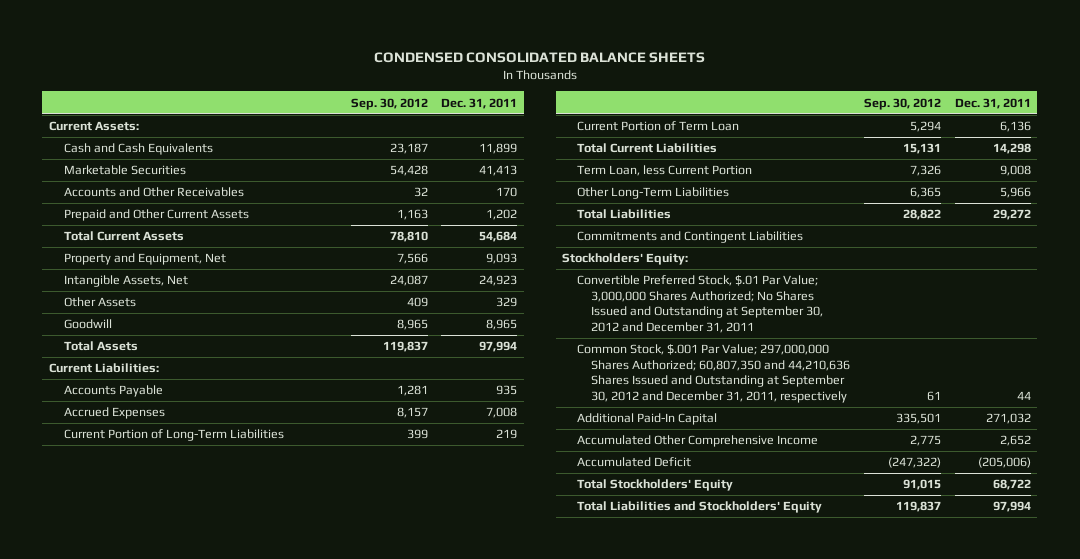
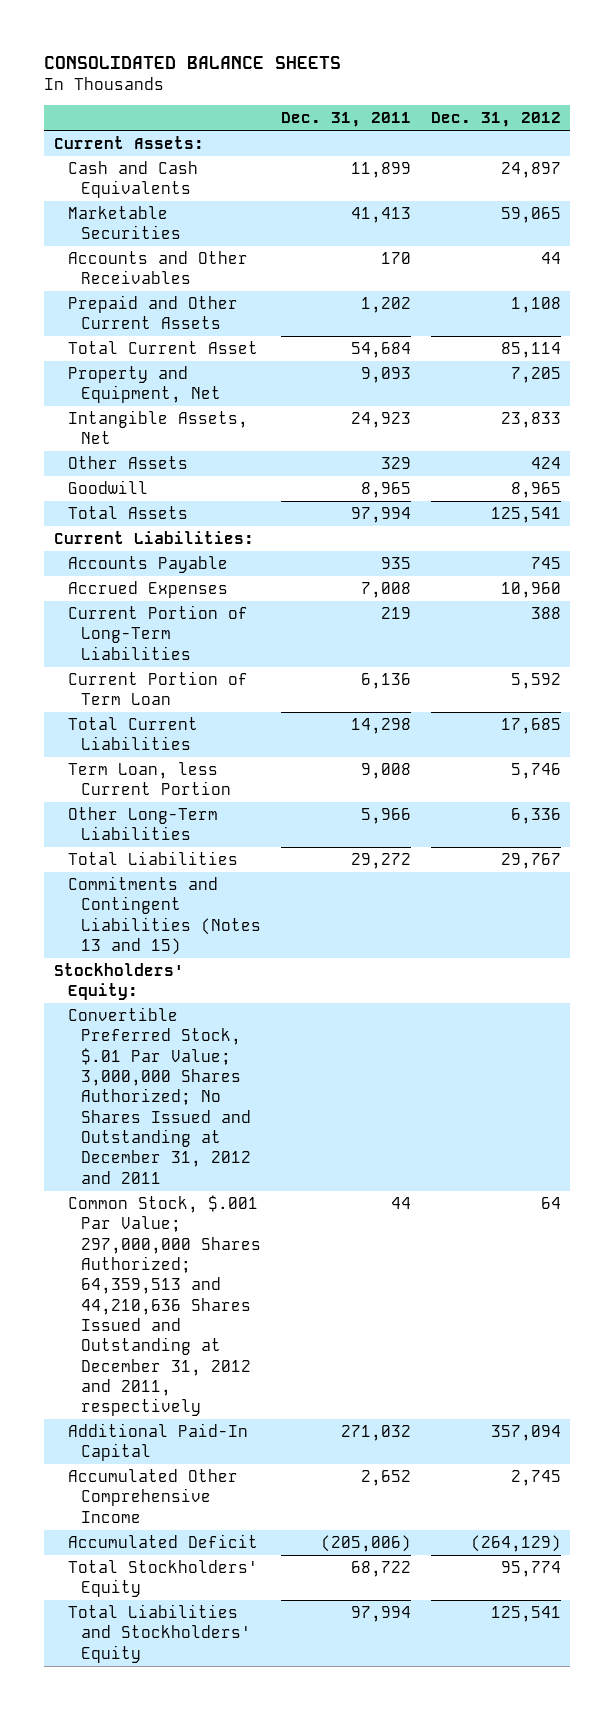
- CONDENSED CONSOLIDATED BALANCE SHEETS
+ CONSOLIDATED BALANCE SHEETS
- | Sep. 30, 2012 | Dec. 31, 2011
+ | Dec. 31, 2011 | Dec. 31, 2012
- Total Current Assets | 78,810 | 54,684
+ Total Current Asset | 54,684 | 85,114
- Commitments and Contingent Liabilities
+ Commitments and Contingent Liabilities (Notes 13 and 15)
- Convertible Preferred Stock, $.01 Par Value; 3,000,000 Shares Authorized; No Shares Issued and Outstanding at September 30, 2012 and December 31, 2011
- Common Stock, $.001 Par Value; 297,000,000 Shares Authorized; 60,807,350 and 44,210,636 Shares Issued and Outstanding at September 30, 2012 and December 31, 2011, respectively | 61 | 44
+ Convertible Preferred Stock, $.01 Par Value; 3,000,000 Shares Authorized; No Shares Issued and Outstanding at December 31, 2012 and 2011
+ Common Stock, $.001 Par Value; 297,000,000 Shares Authorized; 64,359,513 and 44,210,636 Shares Issued and Outstanding at December 31, 2012 and 2011, respectively | 44 | 64

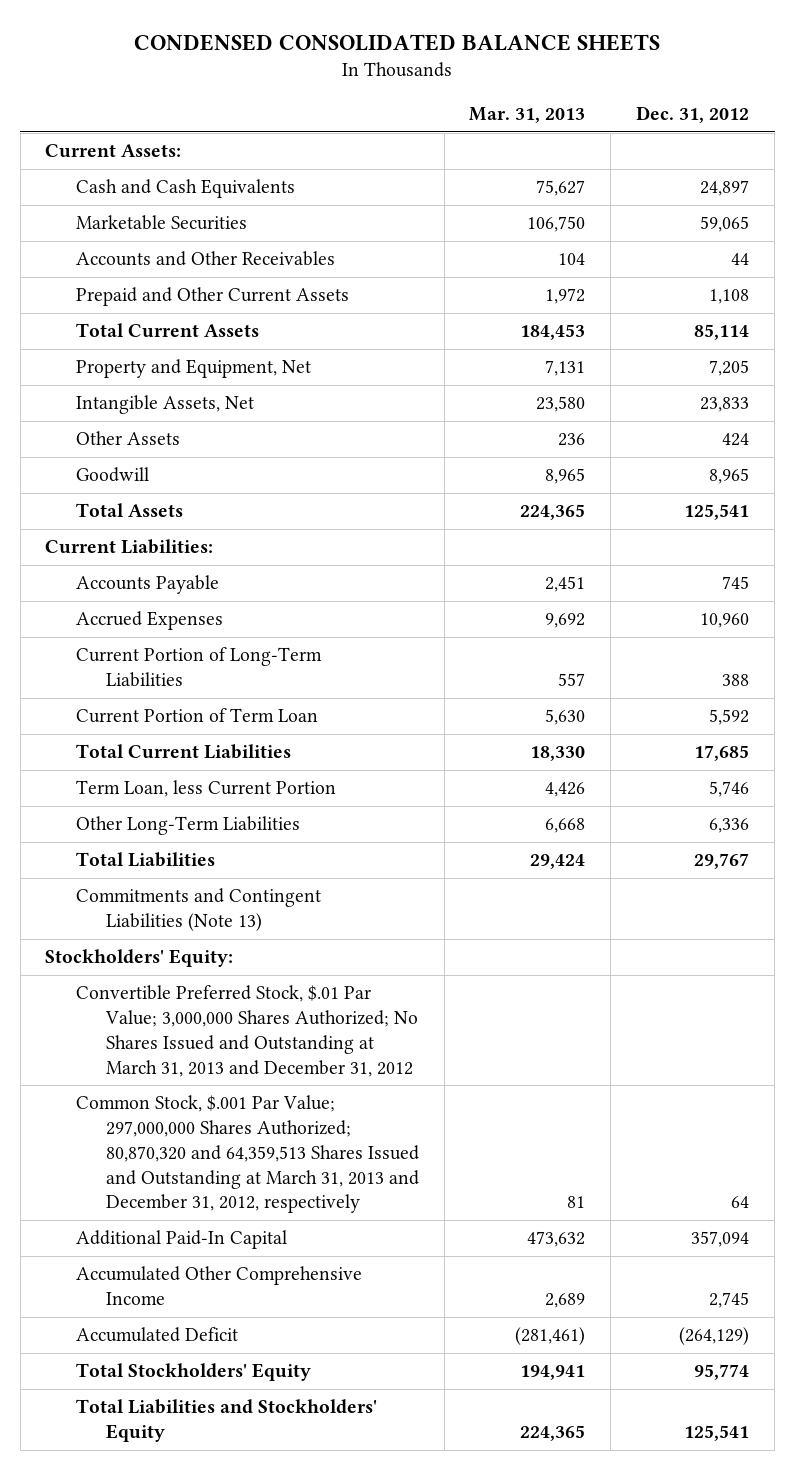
- CONSOLIDATED BALANCE SHEETS
+ CONDENSED CONSOLIDATED BALANCE SHEETS
- | Dec. 31, 2011 | Dec. 31, 2012
+ | Mar. 31, 2013 | Dec. 31, 2012
- Total Current Asset | 54,684 | 85,114
+ Total Current Assets | 184,453 | 85,114
- Commitments and Contingent Liabilities (Notes 13 and 15)
+ Commitments and Contingent Liabilities (Note 13)
- Convertible Preferred Stock, $.01 Par Value; 3,000,000 Shares Authorized; No Shares Issued and Outstanding at December 31, 2012 and 2011
- Common Stock, $.001 Par Value; 297,000,000 Shares Authorized; 64,359,513 and 44,210,636 Shares Issued and Outstanding at December 31, 2012 and 2011, respectively | 44 | 64
+ Convertible Preferred Stock, $.01 Par Value; 3,000,000 Shares Authorized; No Shares Issued and Outstanding at March 31, 2013 and December 31, 2012
+ Common Stock, $.001 Par Value; 297,000,000 Shares Authorized; 80,870,320 and 64,359,513 Shares Issued and Outstanding at March 31, 2013 and December 31, 2012, respectively | 81 | 64

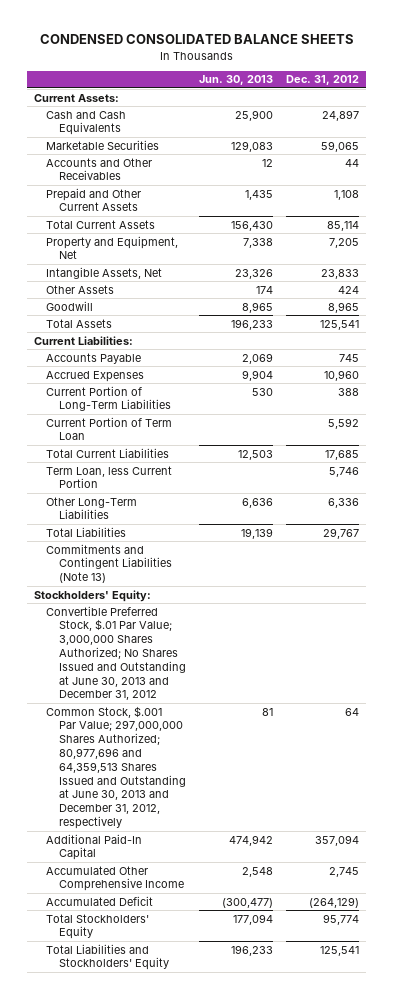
- | Mar. 31, 2013 | Dec. 31, 2012
+ | Jun. 30, 2013 | Dec. 31, 2012
- Convertible Preferred Stock, $.01 Par Value; 3,000,000 Shares Authorized; No Shares Issued and Outstanding at March 31, 2013 and December 31, 2012
- Common Stock, $.001 Par Value; 297,000,000 Shares Authorized; 80,870,320 and 64,359,513 Shares Issued and Outstanding at March 31, 2013 and December 31, 2012, respectively | 81 | 64
+ Convertible Preferred Stock, $.01 Par Value; 3,000,000 Shares Authorized; No Shares Issued and Outstanding at June 30, 2013 and December 31, 2012
+ Common Stock, $.001 Par Value; 297,000,000 Shares Authorized; 80,977,696 and 64,359,513 Shares Issued and Outstanding at June 30, 2013 and December 31, 2012, respectively | 81 | 64

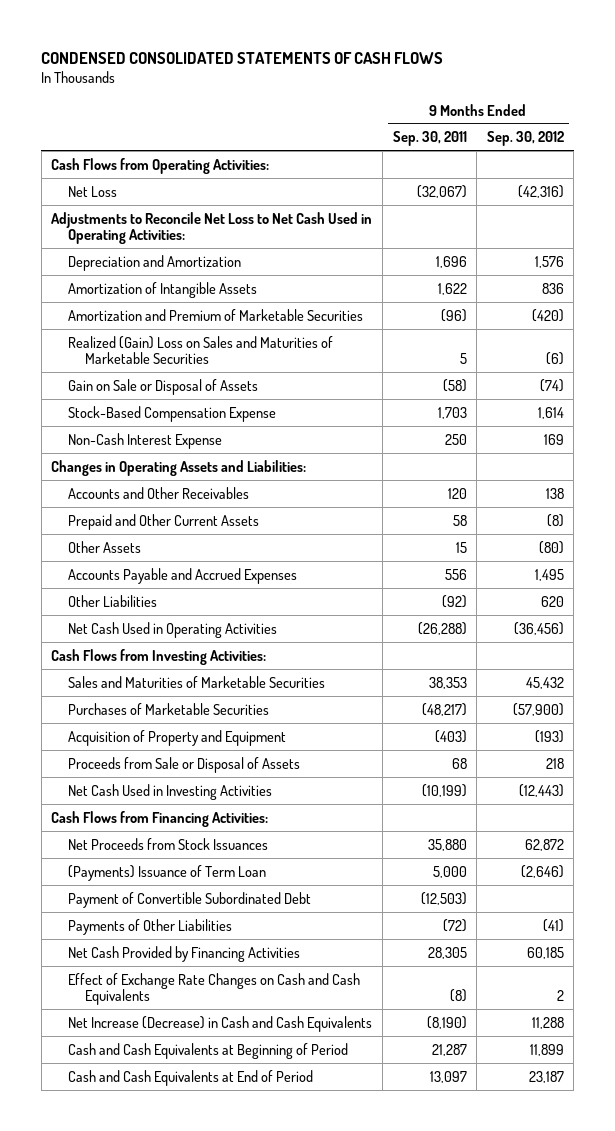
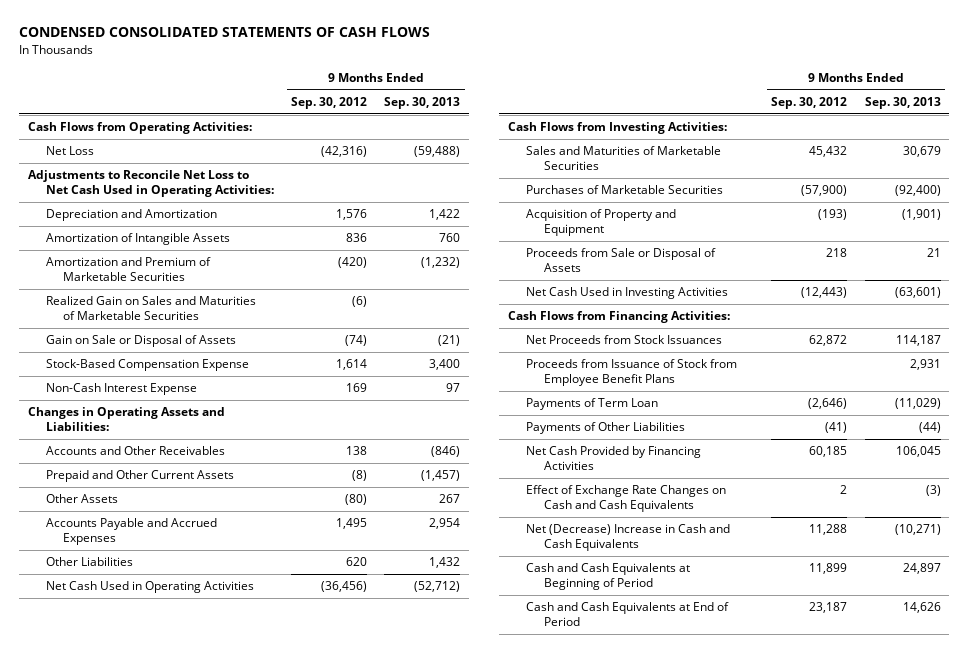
- | 9 Months Ended Sep. 30, 2011 | 9 Months Ended Sep. 30, 2012
+ | 9 Months Ended Sep. 30, 2012 | 9 Months Ended Sep. 30, 2013
- Realized (Gain) Loss on Sales and Maturities of Marketable Securities | 5 | (6)
+ Realized Gain on Sales and Maturities of Marketable Securities | (6) |
- (Payments) Issuance of Term Loan | 5,000 | (2,646)
- Payment of Convertible Subordinated Debt | (12,503) |
+ Proceeds from Issuance of Stock from Employee Benefit Plans | | 2,931
+ Payments of Term Loan | (2,646) | (11,029)
- Net Increase (Decrease) in Cash and Cash Equivalents | (8,190) | 11,288
+ Net (Decrease) Increase in Cash and Cash Equivalents | 11,288 | (10,271)

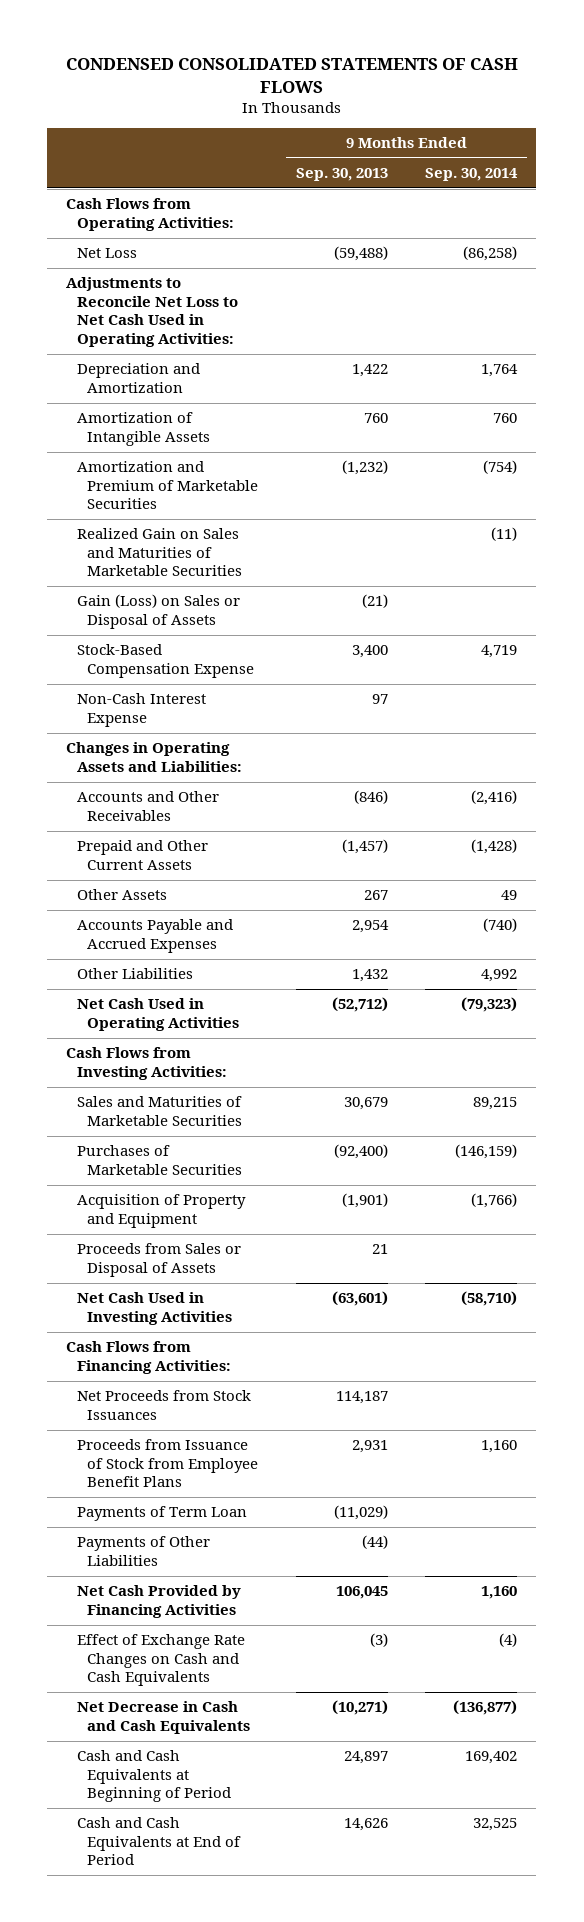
- | 9 Months Ended Sep. 30, 2012 | 9 Months Ended Sep. 30, 2013
+ | 9 Months Ended Sep. 30, 2013 | 9 Months Ended Sep. 30, 2014
- Gain on Sale or Disposal of Assets | (74) | (21)
+ Gain (Loss) on Sales or Disposal of Assets | (21) |
- Proceeds from Sale or Disposal of Assets | 218 | 21
+ Proceeds from Sales or Disposal of Assets | 21 |
- Net (Decrease) Increase in Cash and Cash Equivalents | 11,288 | (10,271)
+ Net Decrease in Cash and Cash Equivalents | (10,271) | (136,877)

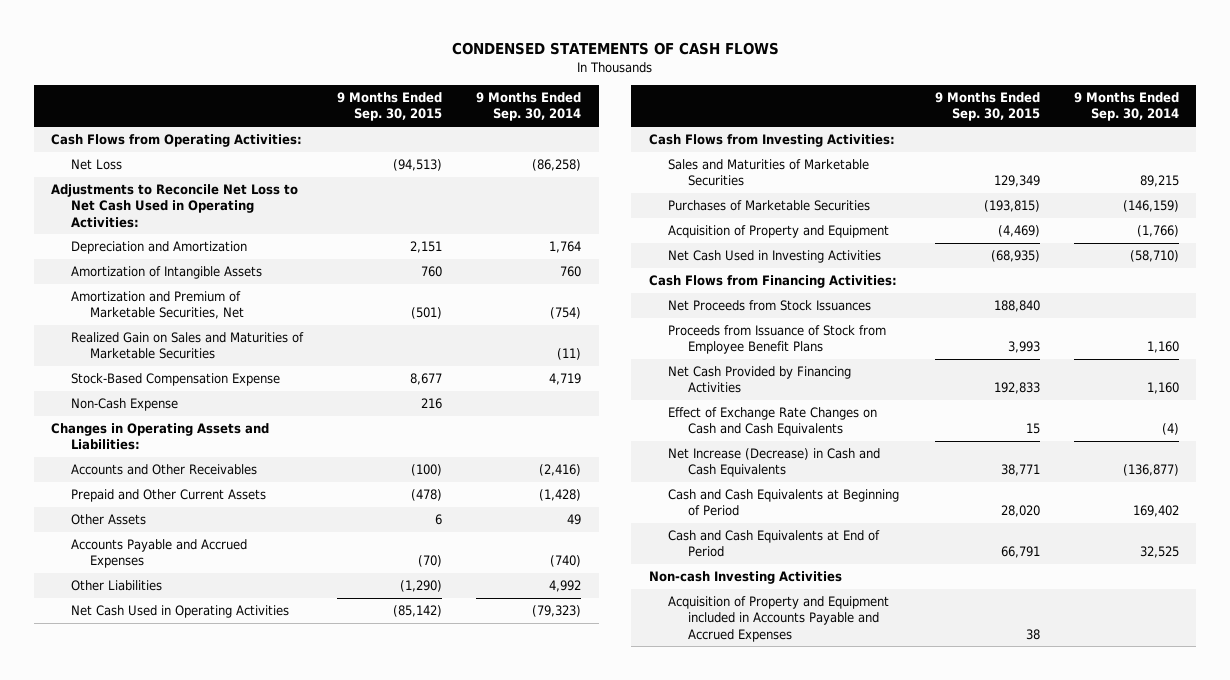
- CONDENSED CONSOLIDATED STATEMENTS OF CASH FLOWS
+ CONDENSED STATEMENTS OF CASH FLOWS
- | 9 Months Ended Sep. 30, 2013 | 9 Months Ended Sep. 30, 2014
+ | 9 Months Ended Sep. 30, 2015 | 9 Months Ended Sep. 30, 2014
- Amortization and Premium of Marketable Securities | (1,232) | (754)
+ Amortization and Premium of Marketable Securities, Net | (501) | (754)
- Gain (Loss) on Sales or Disposal of Assets | (21) |
- Non-Cash Interest Expense | 97 |
+ Non-Cash Expense | 216 |
- Proceeds from Sales or Disposal of Assets | 21 |
- Payments of Term Loan | (11,029) |
- Payments of Other Liabilities | (44) |
- Net Decrease in Cash and Cash Equivalents | (10,271) | (136,877)
+ Net Increase (Decrease) in Cash and Cash Equivalents | 38,771 | (136,877)
+ Non-cash Investing Activities
+ Acquisition of Property and Equipment included in Accounts Payable and Accrued Expenses | 38 |

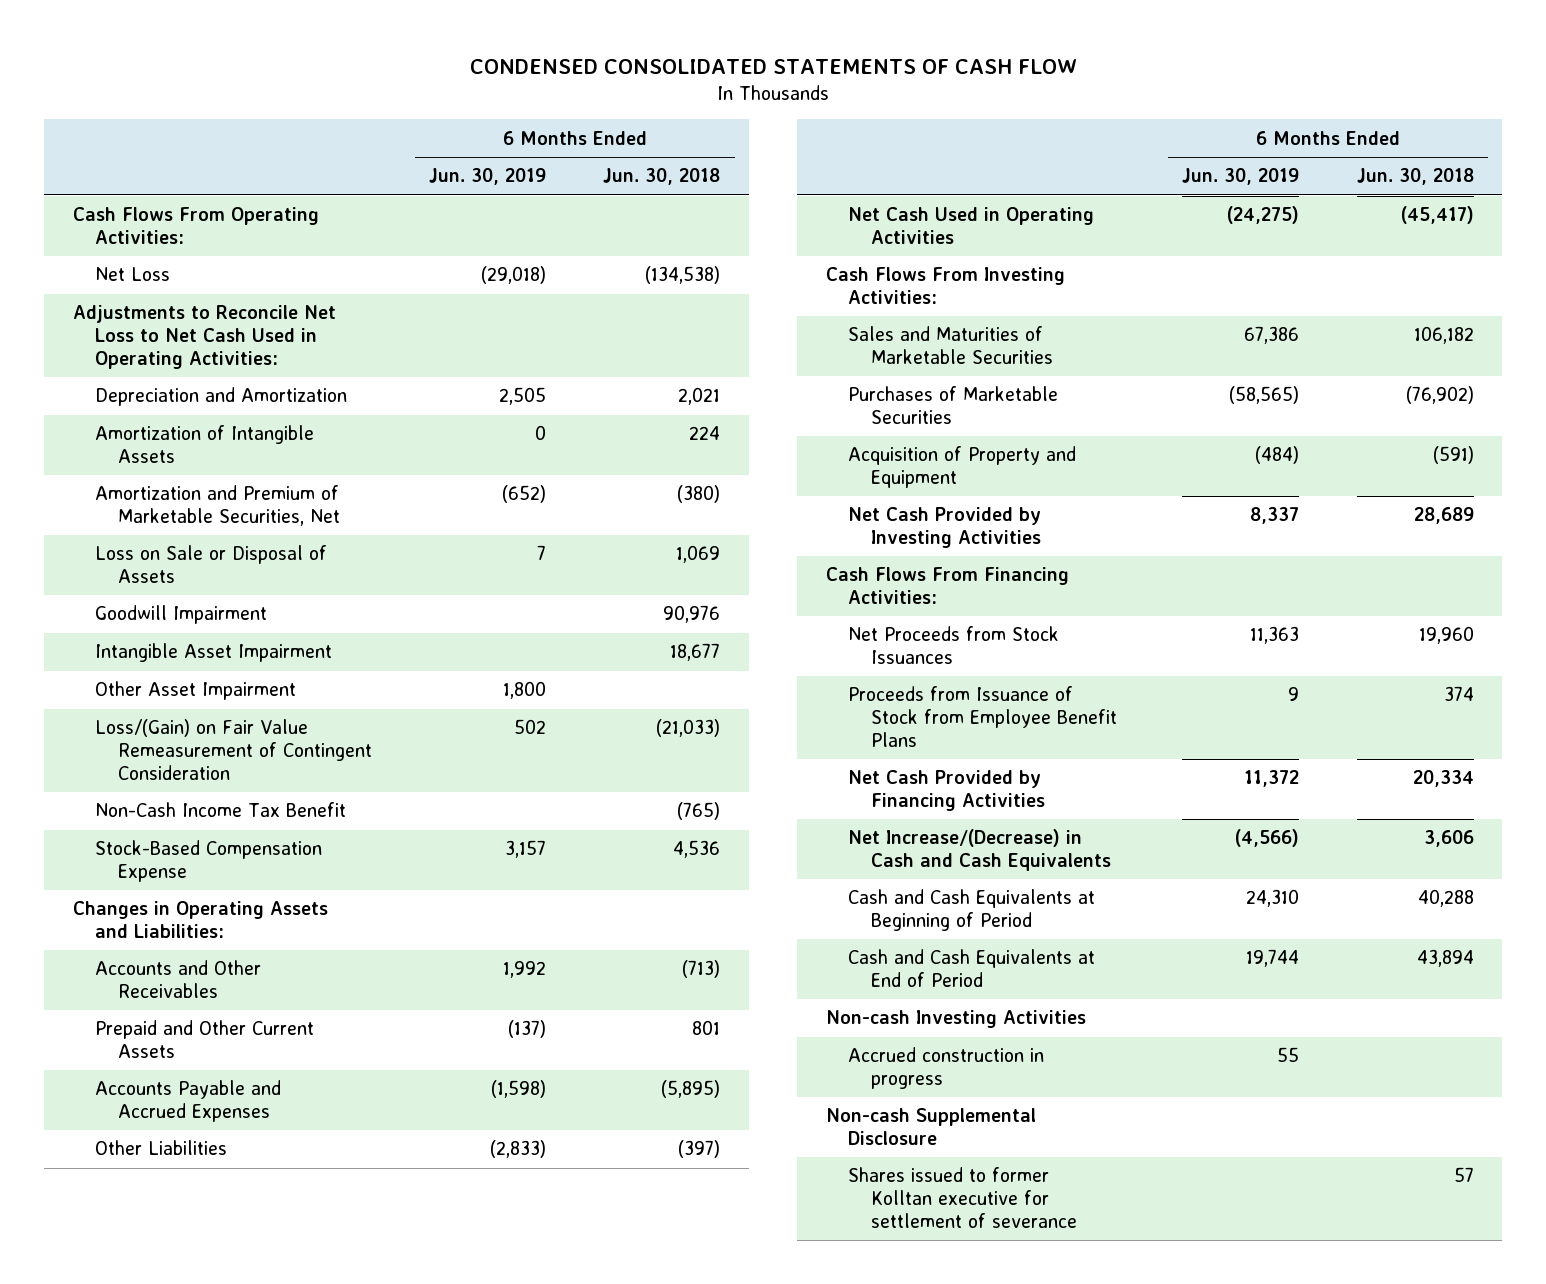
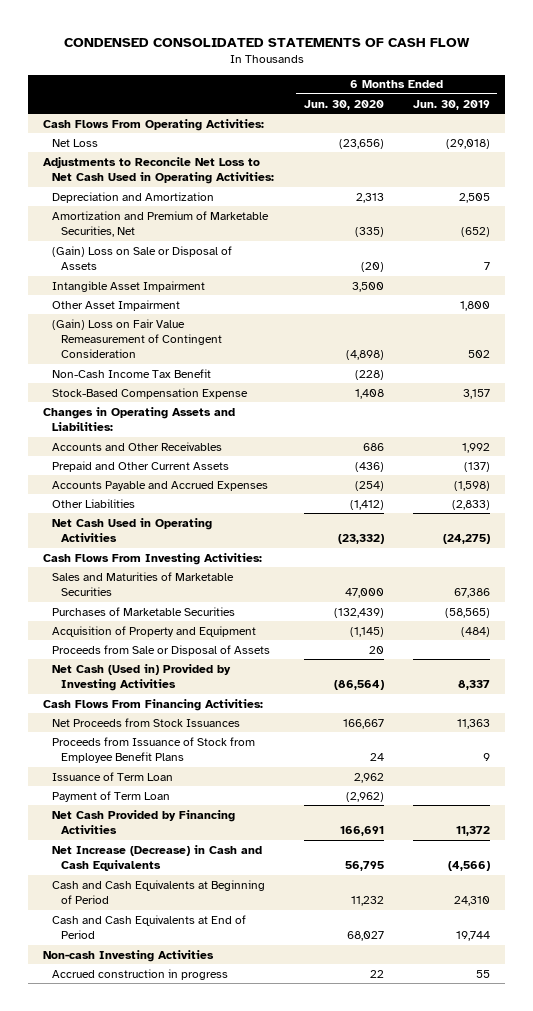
- | 6 Months Ended Jun. 30, 2019 | 6 Months Ended Jun. 30, 2018
+ | 6 Months Ended Jun. 30, 2020 | 6 Months Ended Jun. 30, 2019
- Amortization of Intangible Assets | 0 | 224
- Loss on Sale or Disposal of Assets | 7 | 1,069
- Goodwill Impairment | | 90,976
+ (Gain) Loss on Sale or Disposal of Assets | (20) | 7
- Loss/(Gain) on Fair Value Remeasurement of Contingent Consideration | 502 | (21,033)
+ (Gain) Loss on Fair Value Remeasurement of Contingent Consideration | (4,898) | 502
- Net Cash Provided by Investing Activities | 8,337 | 28,689
+ Proceeds from Sale or Disposal of Assets | 20 |
+ Net Cash (Used in) Provided by Investing Activities | (86,564) | 8,337
+ Issuance of Term Loan | 2,962 |
+ Payment of Term Loan | (2,962) |
- Net Increase/(Decrease) in Cash and Cash Equivalents | (4,566) | 3,606
+ Net Increase (Decrease) in Cash and Cash Equivalents | 56,795 | (4,566)
- Non-cash Supplemental Disclosure
- Shares issued to former Kolltan executive for settlement of severance | | 57

